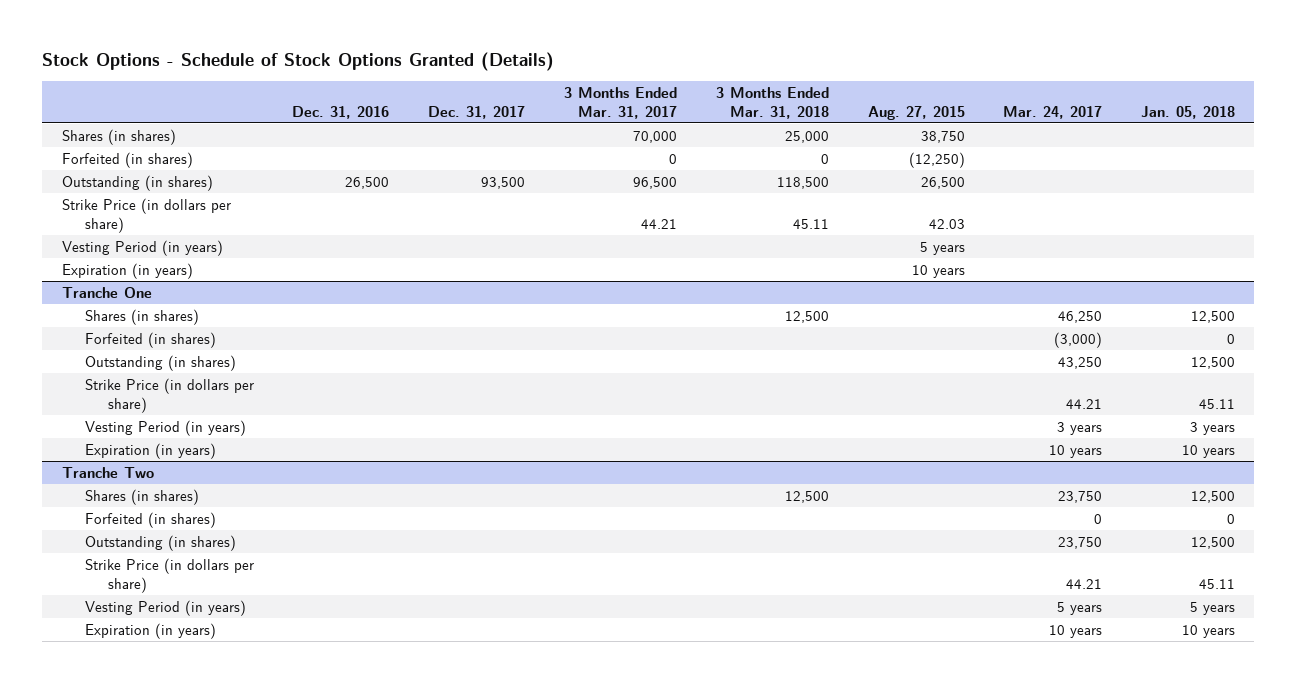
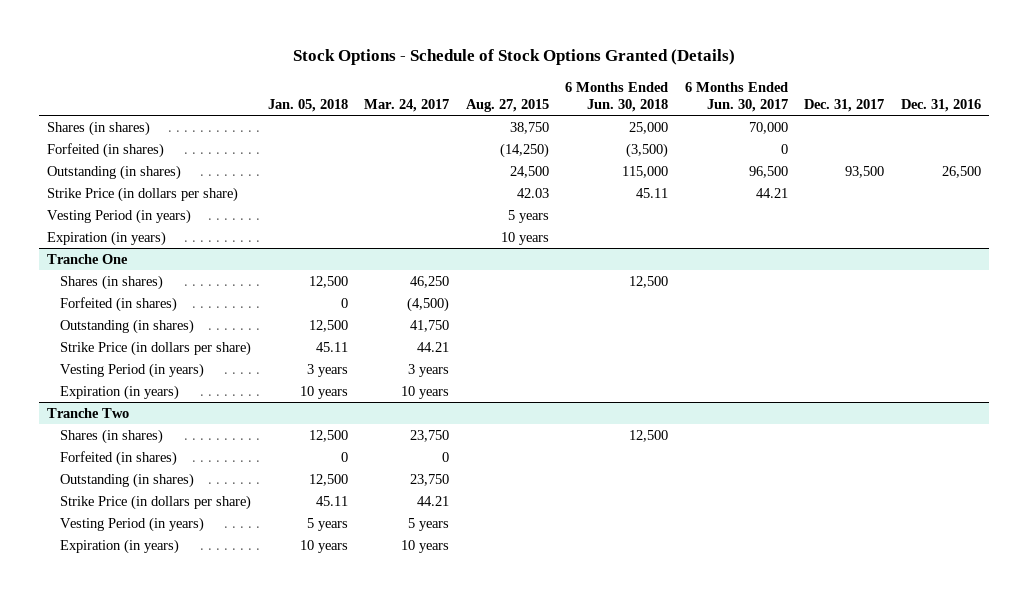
- | Dec. 31, 2016 | Dec. 31, 2017 | 3 Months Ended Mar. 31, 2017 | 3 Months Ended Mar. 31, 2018 | Aug. 27, 2015 | Mar. 24, 2017 | Jan. 05, 2018
+ | Jan. 05, 2018 | Mar. 24, 2017 | Aug. 27, 2015 | 6 Months Ended Jun. 30, 2018 | 6 Months Ended Jun. 30, 2017 | Dec. 31, 2017 | Dec. 31, 2016
- Forfeited (in shares) | | | 0 | 0 | (12,250) | |
- Outstanding (in shares) | 26,500 | 93,500 | 96,500 | 118,500 | 26,500 | |
+ Forfeited (in shares) | | | (14,250) | (3,500) | 0 | |
+ Outstanding (in shares) | | | 24,500 | 115,000 | 96,500 | 93,500 | 26,500
@ Tranche One
- Forfeited (in shares) | | | | | | (3,000) | 0
- Outstanding (in shares) | | | | | | 43,250 | 12,500
+ Forfeited (in shares) | 0 | (4,500) | | | | |
+ Outstanding (in shares) | 12,500 | 41,750 | | | | |

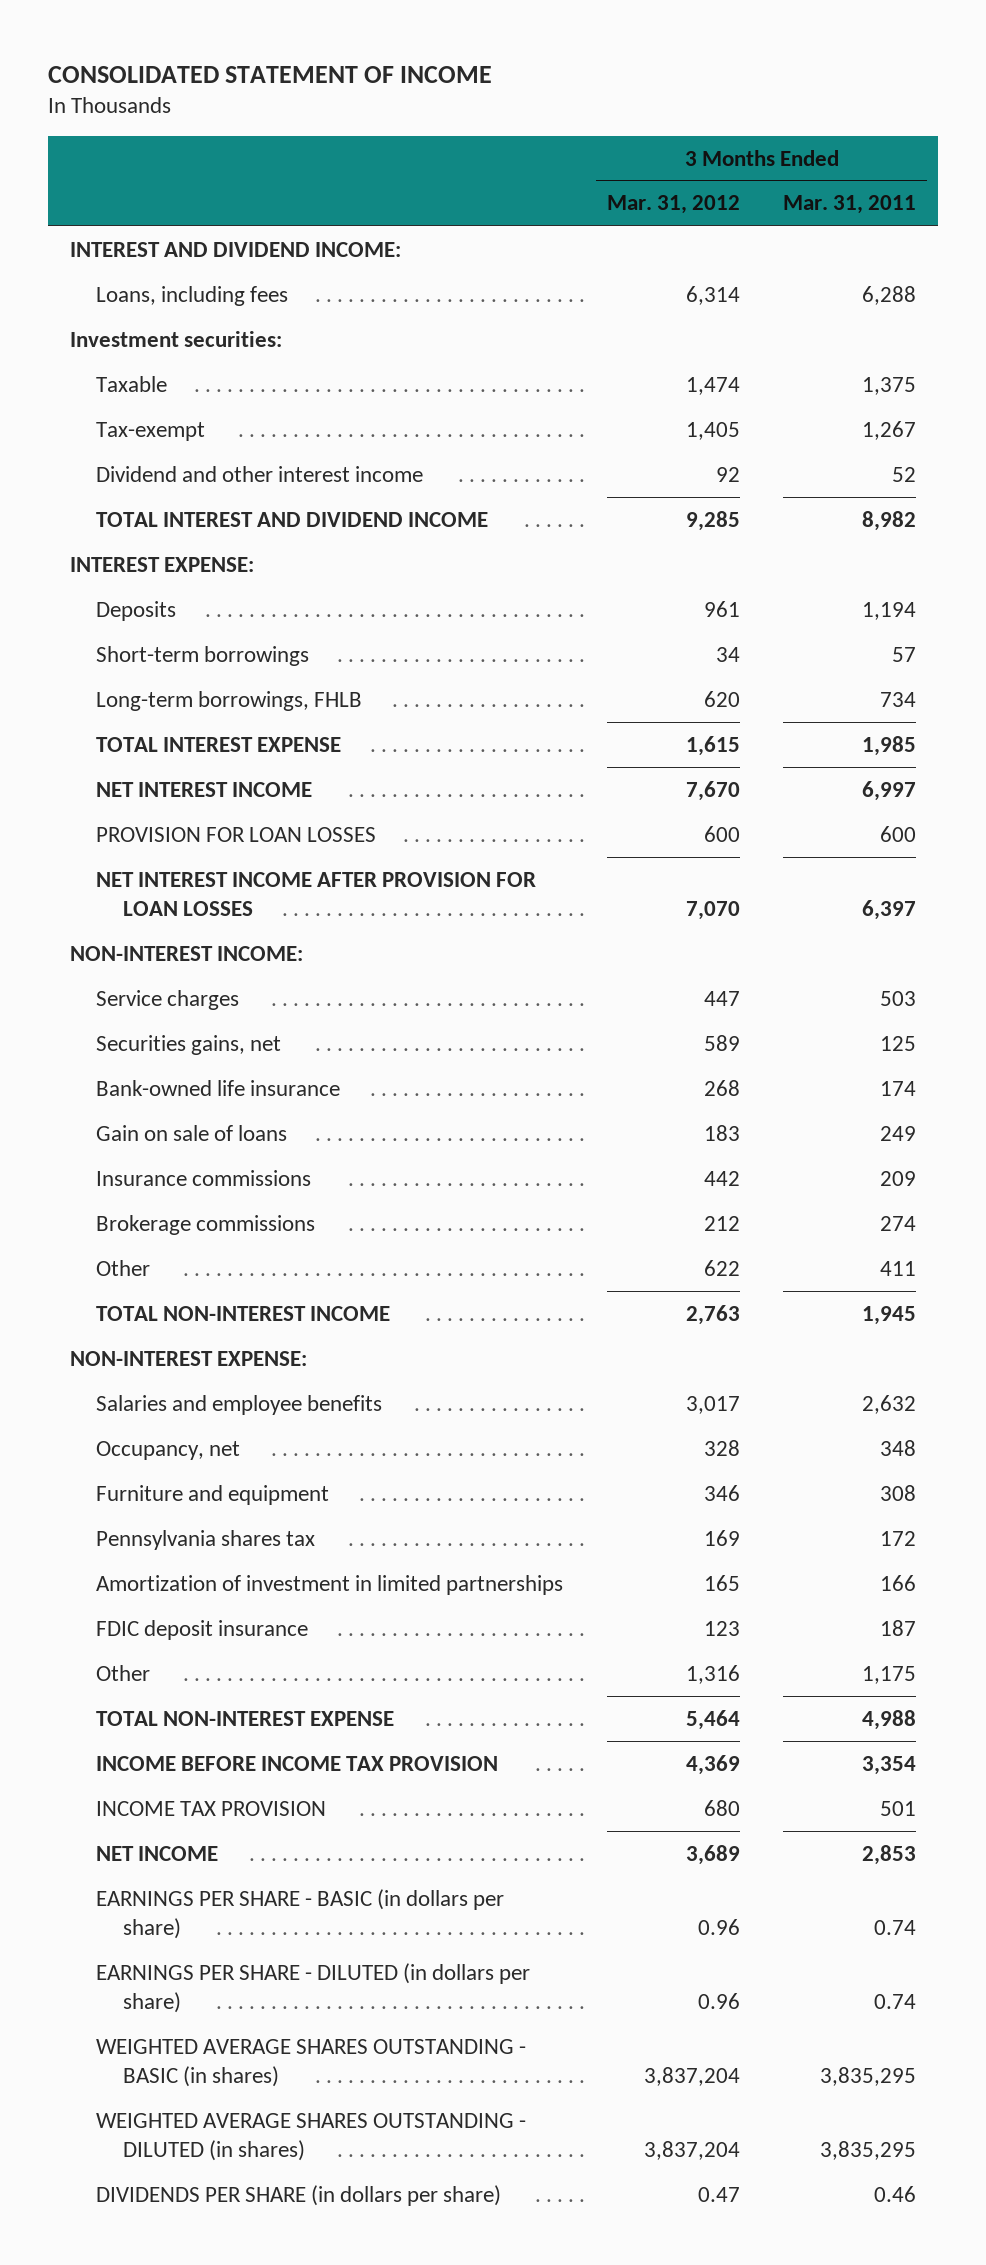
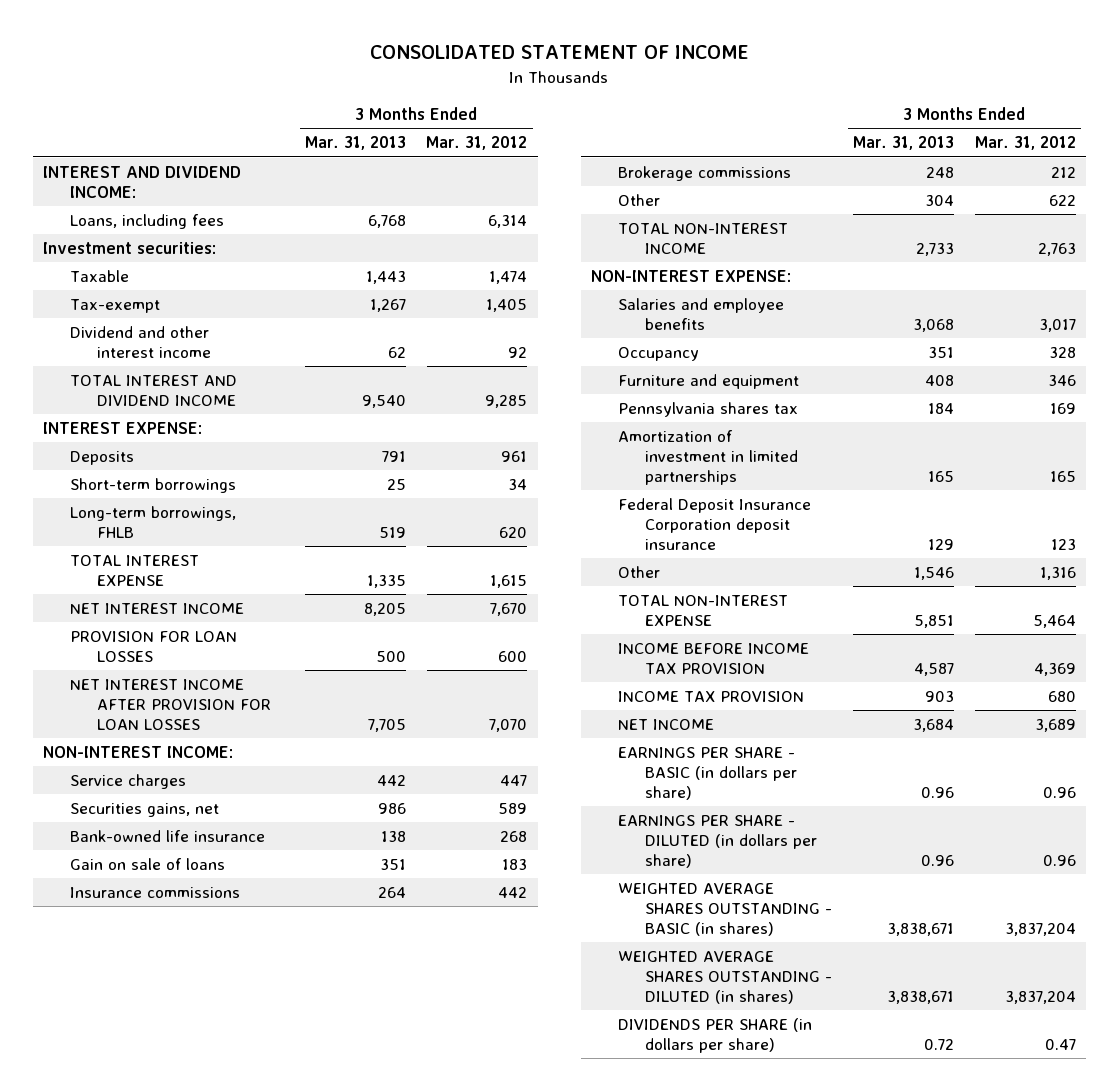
- | 3 Months Ended Mar. 31, 2012 | 3 Months Ended Mar. 31, 2011
+ | 3 Months Ended Mar. 31, 2013 | 3 Months Ended Mar. 31, 2012
- Occupancy, net | 328 | 348
+ Occupancy | 351 | 328
- FDIC deposit insurance | 123 | 187
+ Federal Deposit Insurance Corporation deposit insurance | 129 | 123

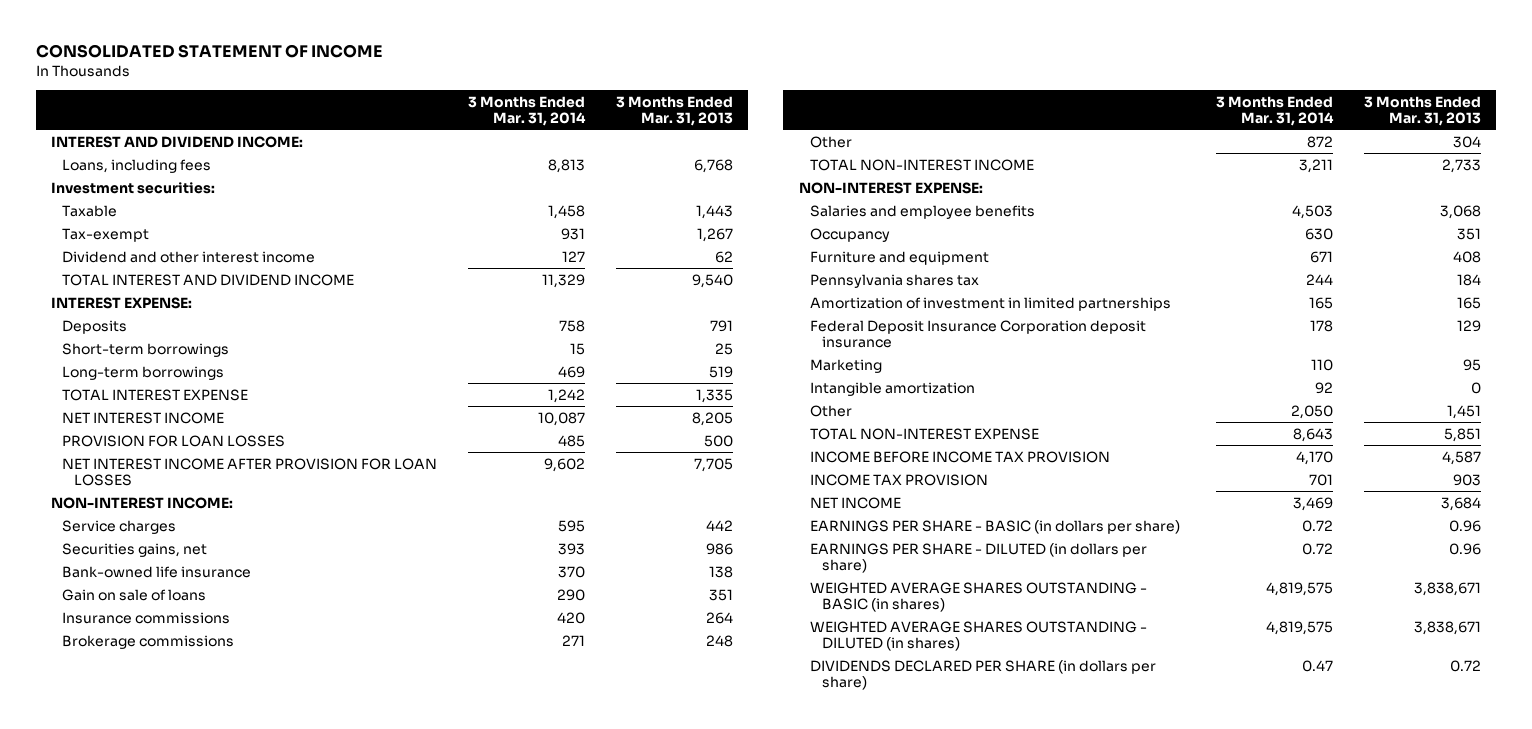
- | 3 Months Ended Mar. 31, 2013 | 3 Months Ended Mar. 31, 2012
+ | 3 Months Ended Mar. 31, 2014 | 3 Months Ended Mar. 31, 2013
- Long-term borrowings, FHLB | 519 | 620
+ Long-term borrowings | 469 | 519
- Other | 1,546 | 1,316
+ Marketing | 110 | 95
+ Intangible amortization | 92 | 0
+ Other | 2,050 | 1,451
- DIVIDENDS PER SHARE (in dollars per share) | 0.72 | 0.47
+ DIVIDENDS DECLARED PER SHARE (in dollars per share) | 0.47 | 0.72

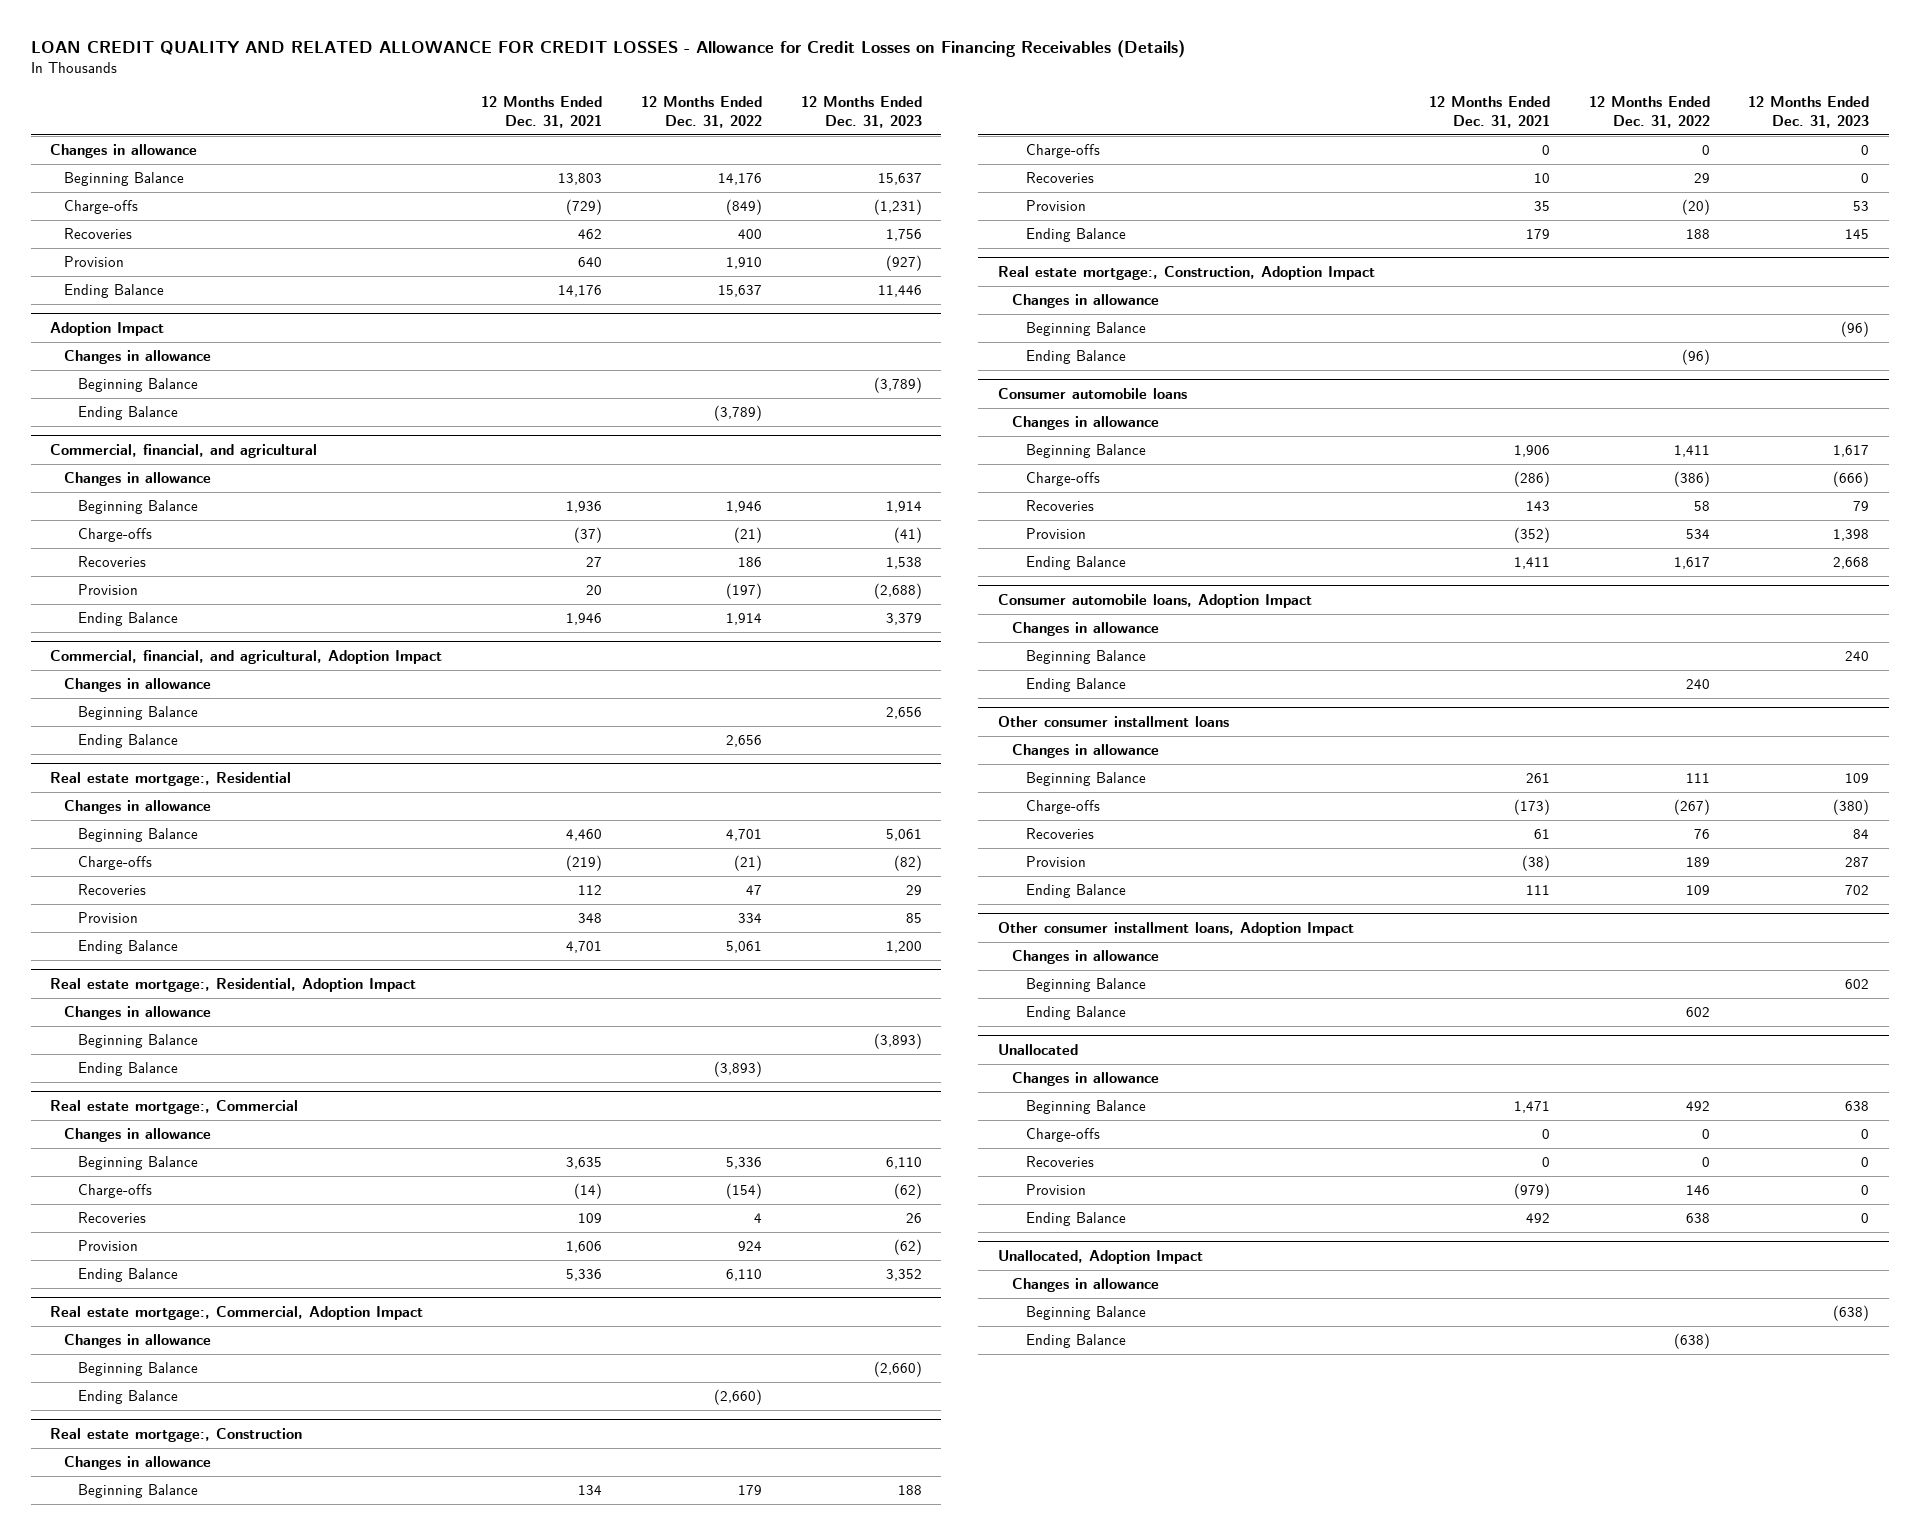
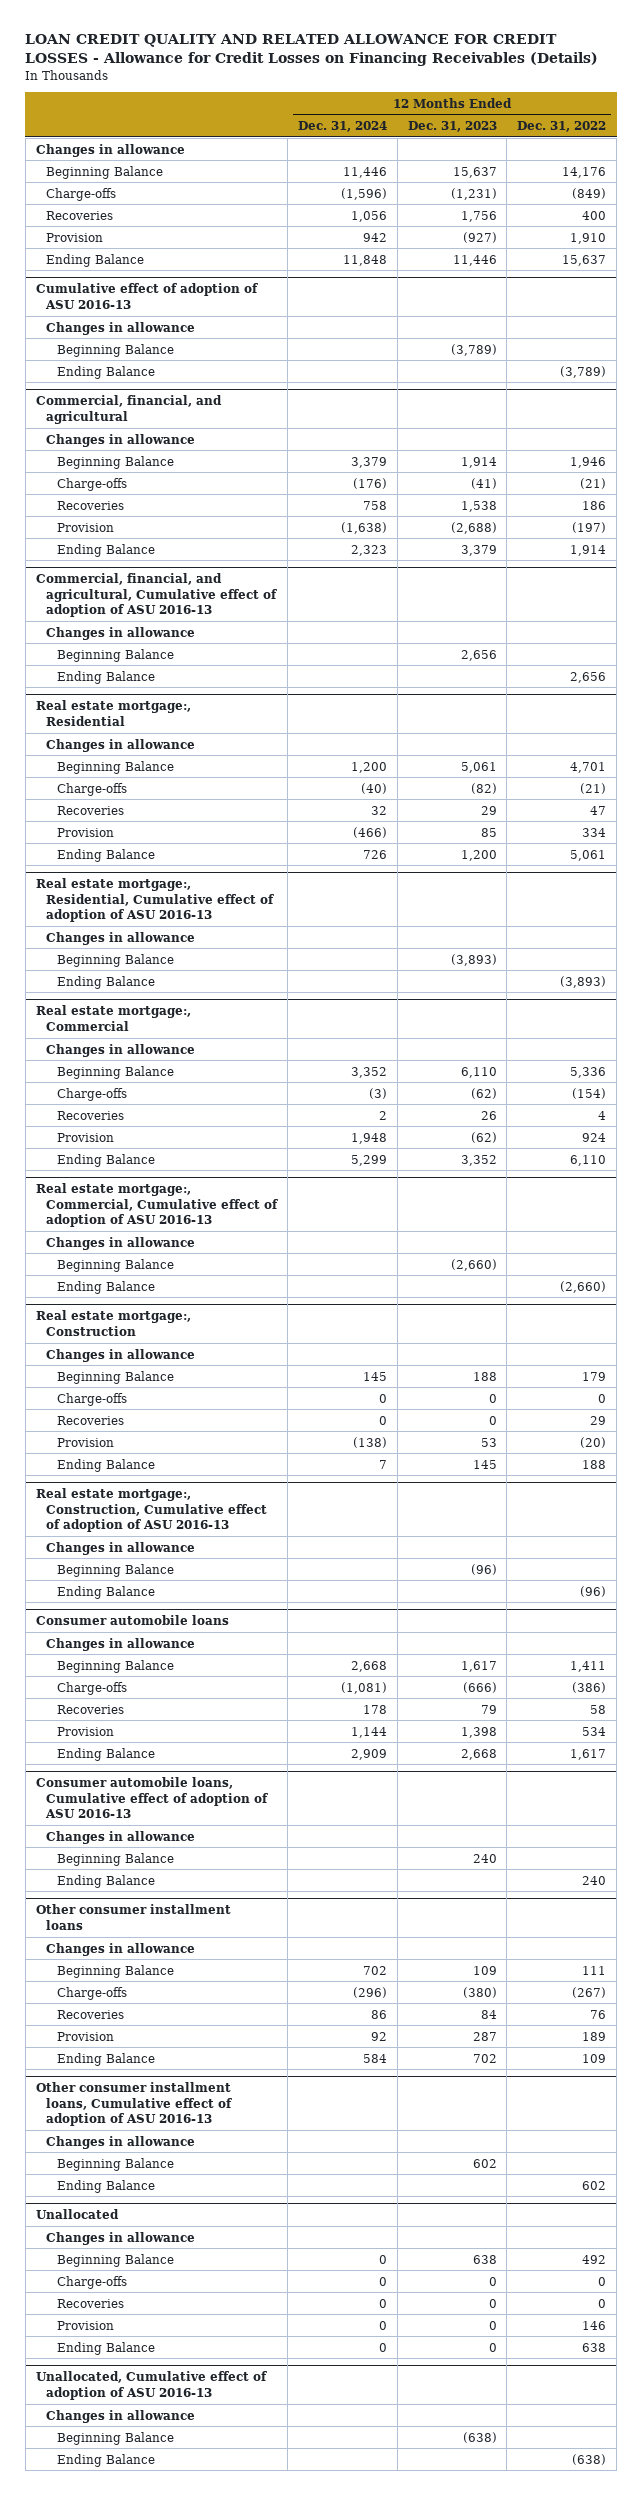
- | 12 Months Ended Dec. 31, 2021 | 12 Months Ended Dec. 31, 2022 | 12 Months Ended Dec. 31, 2023
+ | 12 Months Ended Dec. 31, 2024 | 12 Months Ended Dec. 31, 2023 | 12 Months Ended Dec. 31, 2022
- Adoption Impact
+ Cumulative effect of adoption of ASU 2016-13
- Commercial, financial, and agricultural, Adoption Impact
+ Commercial, financial, and agricultural, Cumulative effect of adoption of ASU 2016-13
- Real estate mortgage:, Residential, Adoption Impact
+ Real estate mortgage:, Residential, Cumulative effect of adoption of ASU 2016-13
- Real estate mortgage:, Commercial, Adoption Impact
+ Real estate mortgage:, Commercial, Cumulative effect of adoption of ASU 2016-13
- Real estate mortgage:, Construction, Adoption Impact
+ Real estate mortgage:, Construction, Cumulative effect of adoption of ASU 2016-13
- Consumer automobile loans, Adoption Impact
+ Consumer automobile loans, Cumulative effect of adoption of ASU 2016-13
- Other consumer installment loans, Adoption Impact
+ Other consumer installment loans, Cumulative effect of adoption of ASU 2016-13
- Unallocated, Adoption Impact
+ Unallocated, Cumulative effect of adoption of ASU 2016-13

